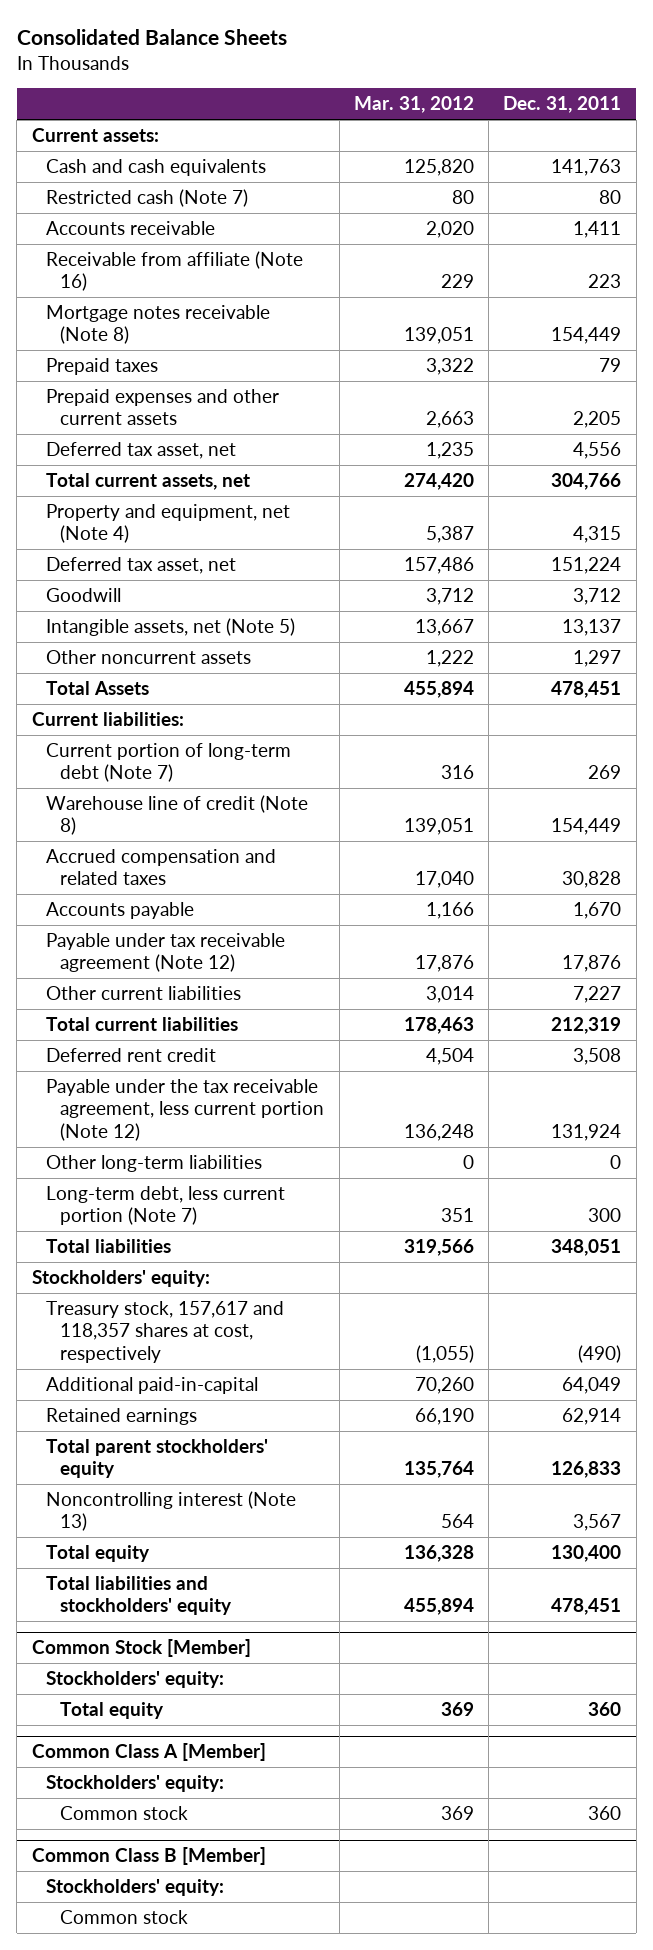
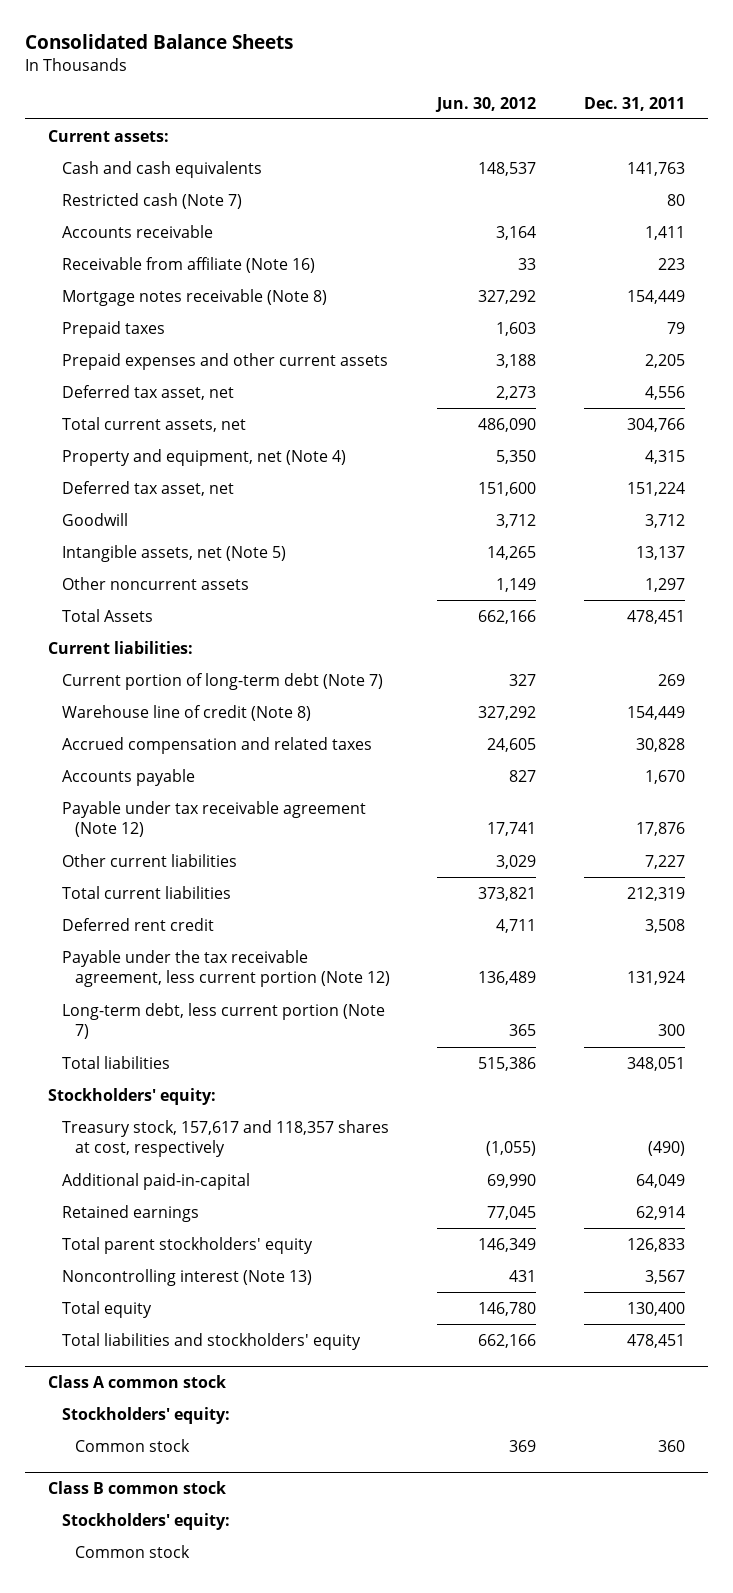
- | Mar. 31, 2012 | Dec. 31, 2011
+ | Jun. 30, 2012 | Dec. 31, 2011
- Other long-term liabilities | 0 | 0
- Common Stock [Member]
- Stockholders' equity:
- Total equity | 369 | 360
- Common Class A [Member]
+ Class A common stock
- Common Class B [Member]
+ Class B common stock

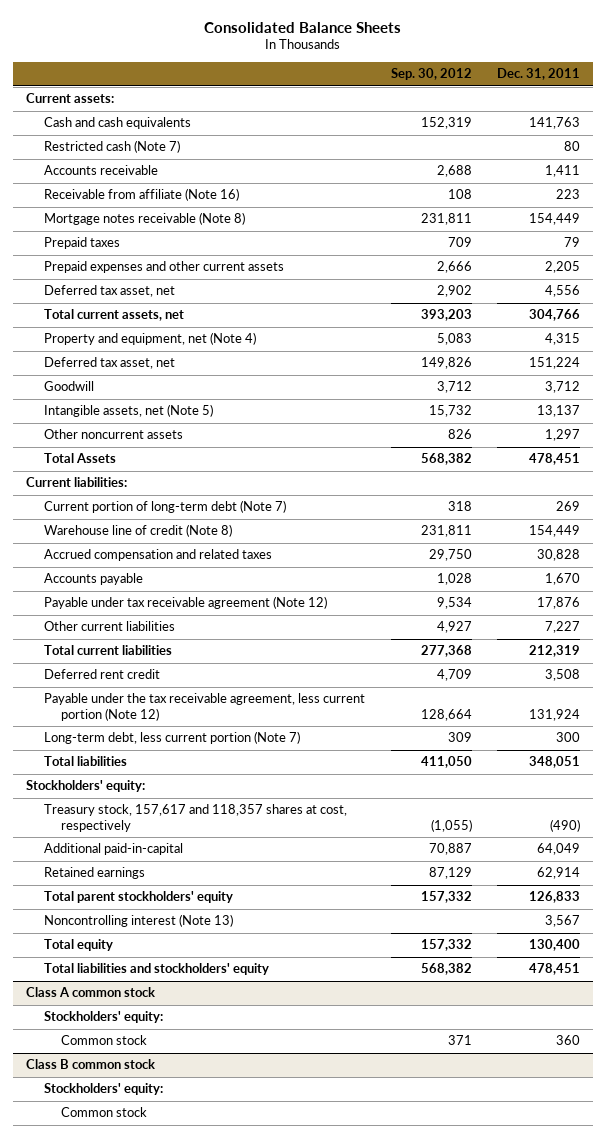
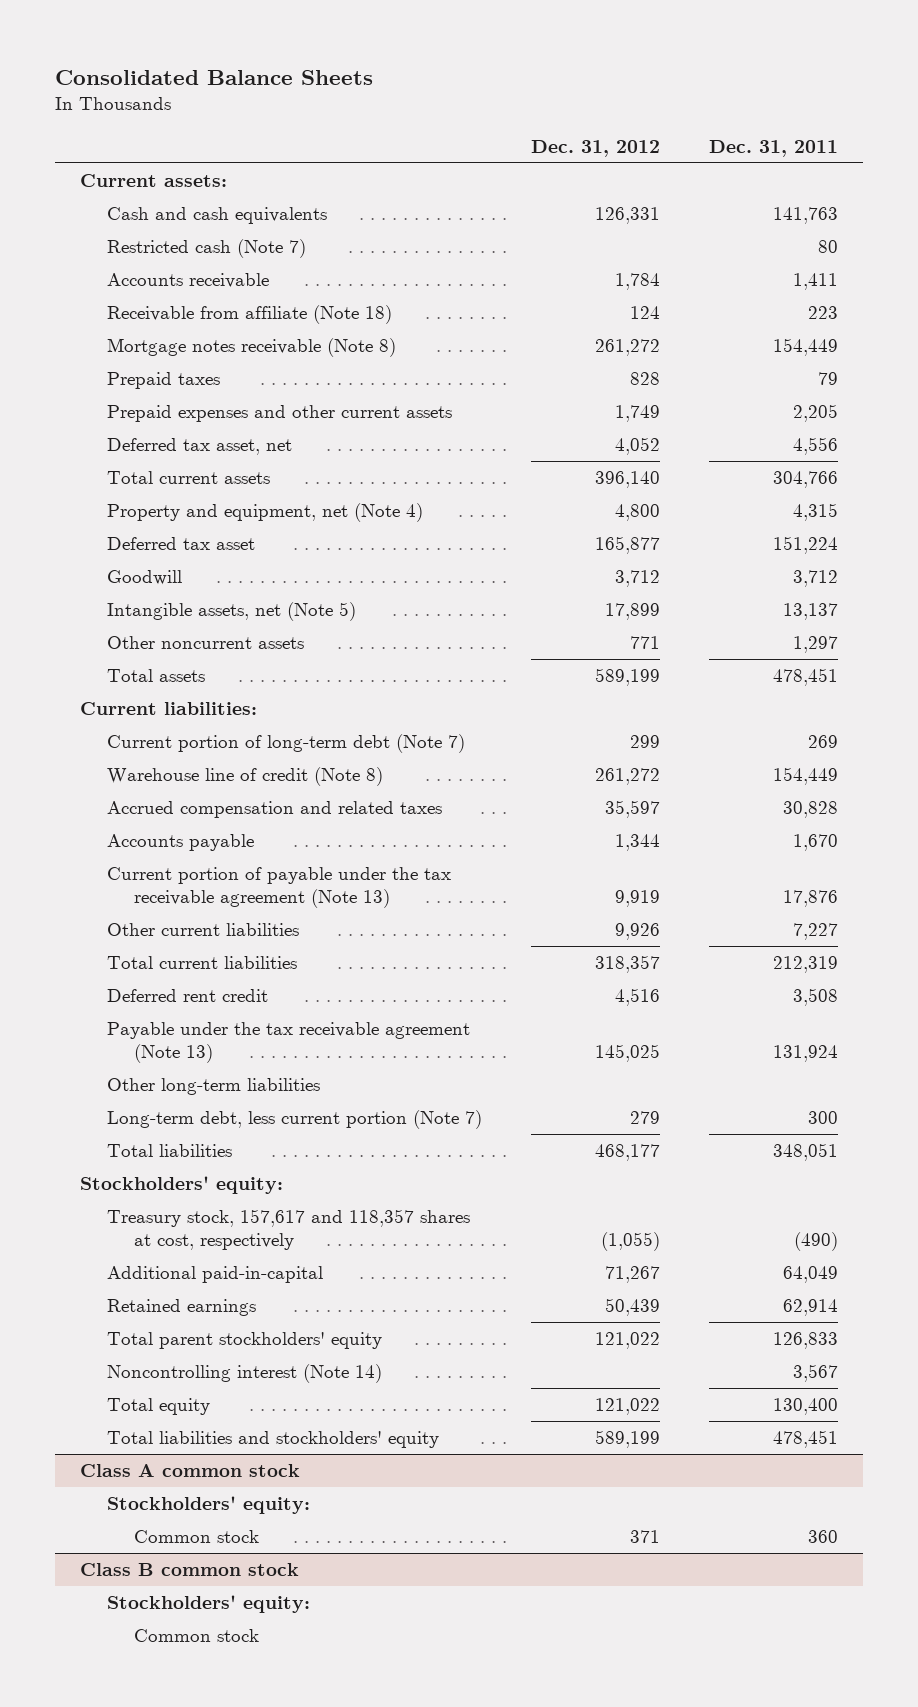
- | Sep. 30, 2012 | Dec. 31, 2011
+ | Dec. 31, 2012 | Dec. 31, 2011
- Receivable from affiliate (Note 16) | 108 | 223
+ Receivable from affiliate (Note 18) | 124 | 223
- Total current assets, net | 393,203 | 304,766
+ Total current assets | 396,140 | 304,766
- Deferred tax asset, net | 149,826 | 151,224
+ Deferred tax asset | 165,877 | 151,224
- Total Assets | 568,382 | 478,451
+ Total assets | 589,199 | 478,451
- Payable under tax receivable agreement (Note 12) | 9,534 | 17,876
+ Current portion of payable under the tax receivable agreement (Note 13) | 9,919 | 17,876
- Payable under the tax receivable agreement, less current portion (Note 12) | 128,664 | 131,924
+ Payable under the tax receivable agreement (Note 13) | 145,025 | 131,924
+ Other long-term liabilities
- Noncontrolling interest (Note 13) | | 3,567
+ Noncontrolling interest (Note 14) | | 3,567

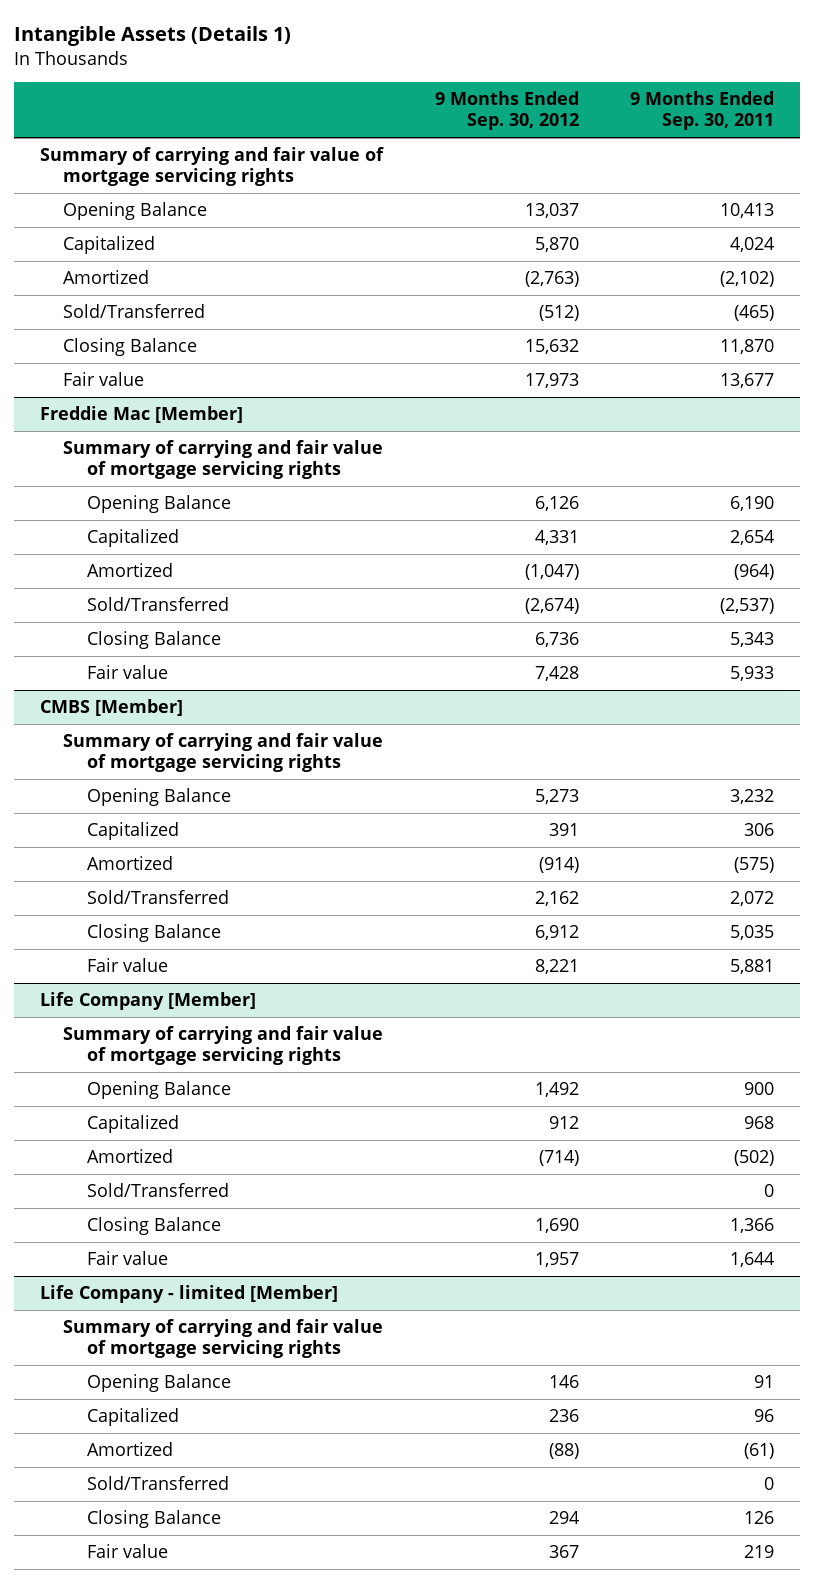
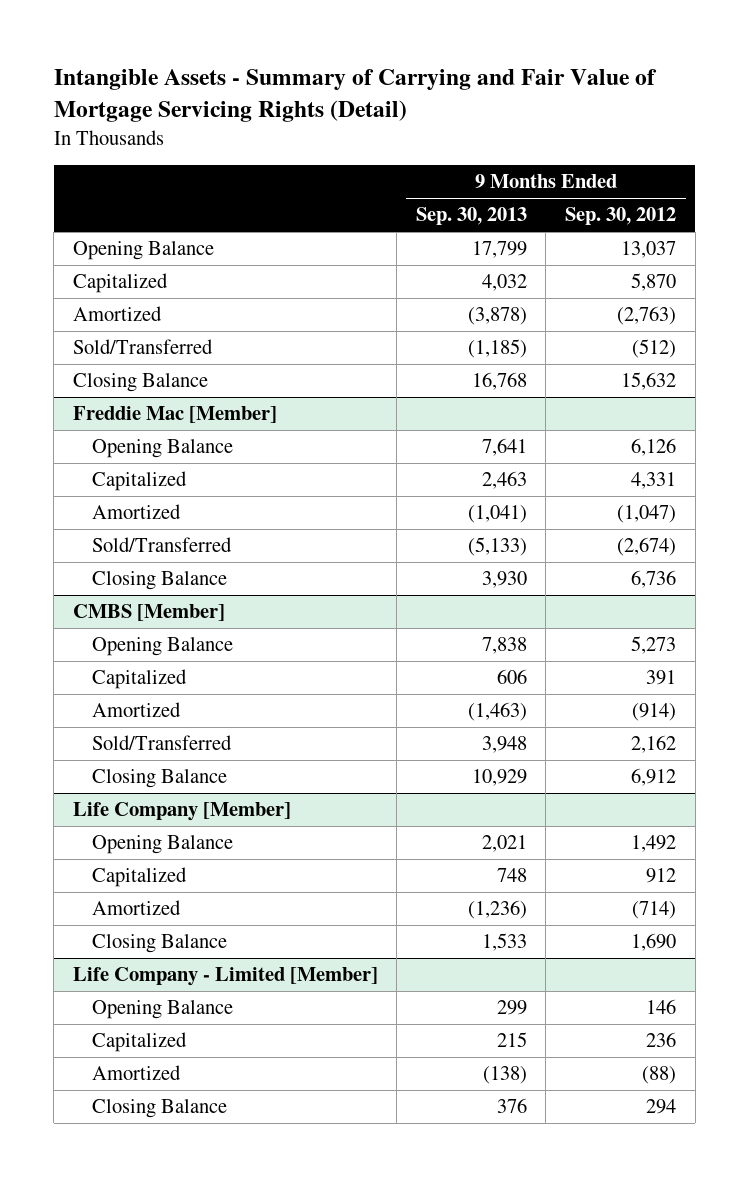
- Intangible Assets (Details 1)
+ Intangible Assets - Summary of Carrying and Fair Value of Mortgage Servicing Rights (Detail)
- | 9 Months Ended Sep. 30, 2012 | 9 Months Ended Sep. 30, 2011
+ | 9 Months Ended Sep. 30, 2013 | 9 Months Ended Sep. 30, 2012
- Summary of carrying and fair value of mortgage servicing rights
- Fair value | 17,973 | 13,677
@ Freddie Mac [Member]
- Summary of carrying and fair value of mortgage servicing rights
- Fair value | 7,428 | 5,933
@ CMBS [Member]
- Summary of carrying and fair value of mortgage servicing rights
- Fair value | 8,221 | 5,881
@ Life Company [Member]
- Summary of carrying and fair value of mortgage servicing rights
- Sold/Transferred | | 0
- Fair value | 1,957 | 1,644
- Life Company - limited [Member]
- Summary of carrying and fair value of mortgage servicing rights
+ Life Company - Limited [Member]
- Sold/Transferred | | 0
- Fair value | 367 | 219

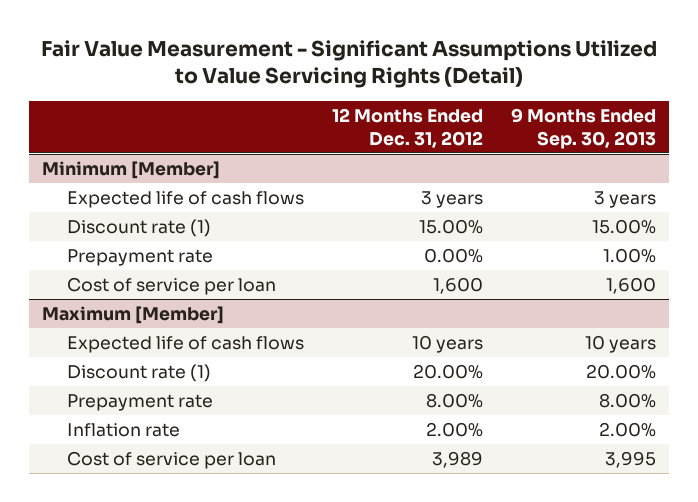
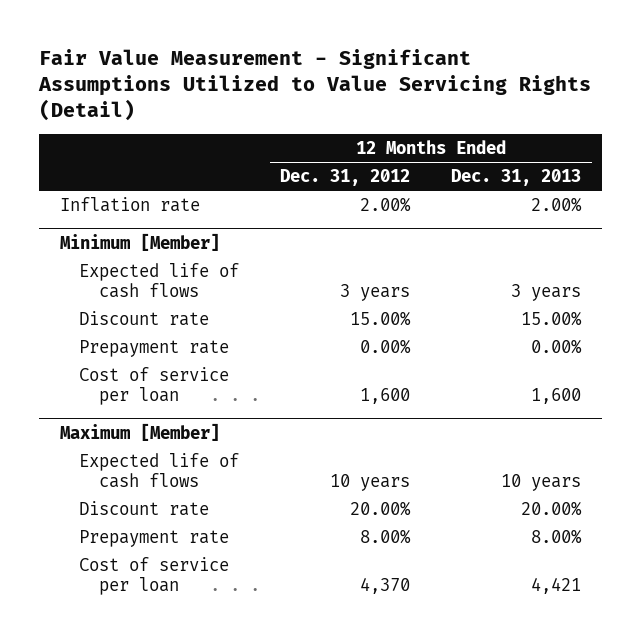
- | 12 Months Ended Dec. 31, 2012 | 9 Months Ended Sep. 30, 2013
+ | 12 Months Ended Dec. 31, 2012 | 12 Months Ended Dec. 31, 2013
+ Inflation rate | 2.00% | 2.00%
@ Minimum [Member]
- Discount rate (1) | 15.00% | 15.00%
+ Discount rate | 15.00% | 15.00%
@ Maximum [Member]
- Discount rate (1) | 20.00% | 20.00%
+ Discount rate | 20.00% | 20.00%
- Inflation rate | 2.00% | 2.00%
- Cost of service per loan | 3,989 | 3,995
+ Cost of service per loan | 4,370 | 4,421

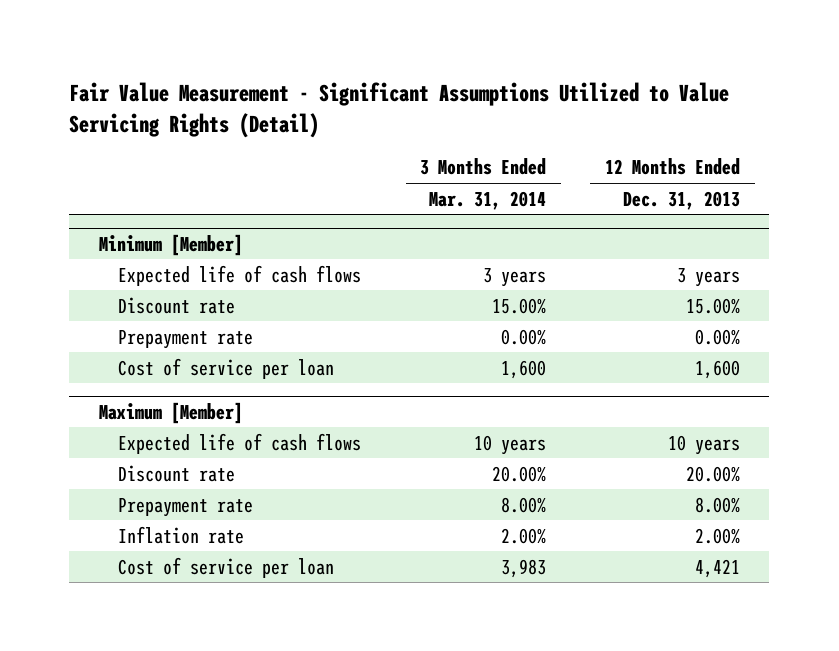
- | 12 Months Ended Dec. 31, 2012 | 12 Months Ended Dec. 31, 2013
+ | 3 Months Ended Mar. 31, 2014 | 12 Months Ended Dec. 31, 2013
- Inflation rate | 2.00% | 2.00%
@ Maximum [Member]
+ Inflation rate | 2.00% | 2.00%

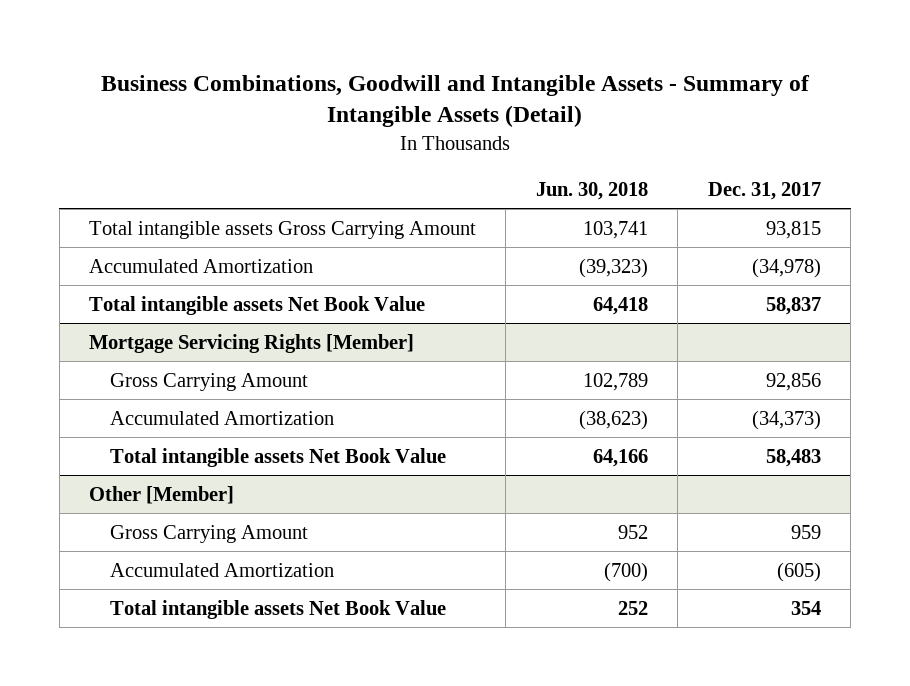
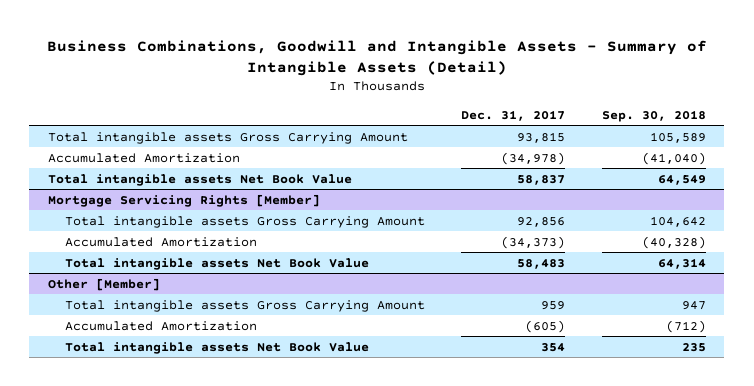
- | Jun. 30, 2018 | Dec. 31, 2017
+ | Dec. 31, 2017 | Sep. 30, 2018
@ Mortgage Servicing Rights [Member]
- Gross Carrying Amount | 102,789 | 92,856
+ Total intangible assets Gross Carrying Amount | 92,856 | 104,642
@ Other [Member]
- Gross Carrying Amount | 952 | 959
+ Total intangible assets Gross Carrying Amount | 959 | 947

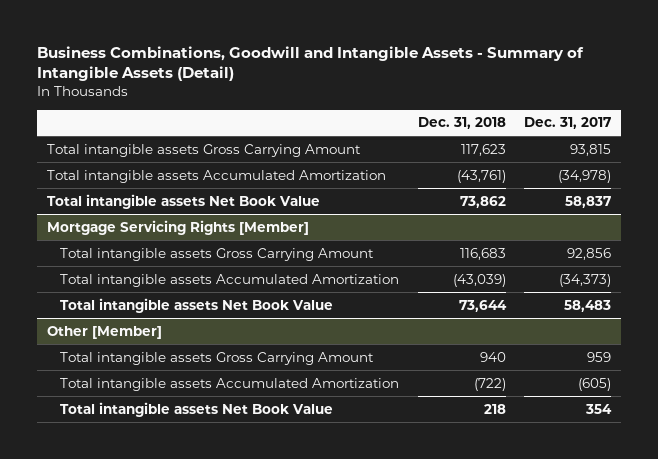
- | Dec. 31, 2017 | Sep. 30, 2018
+ | Dec. 31, 2018 | Dec. 31, 2017
- Accumulated Amortization | (34,978) | (41,040)
+ Total intangible assets Accumulated Amortization | (43,761) | (34,978)
@ Mortgage Servicing Rights [Member]
- Accumulated Amortization | (34,373) | (40,328)
+ Total intangible assets Accumulated Amortization | (43,039) | (34,373)
@ Other [Member]
- Accumulated Amortization | (605) | (712)
+ Total intangible assets Accumulated Amortization | (722) | (605)

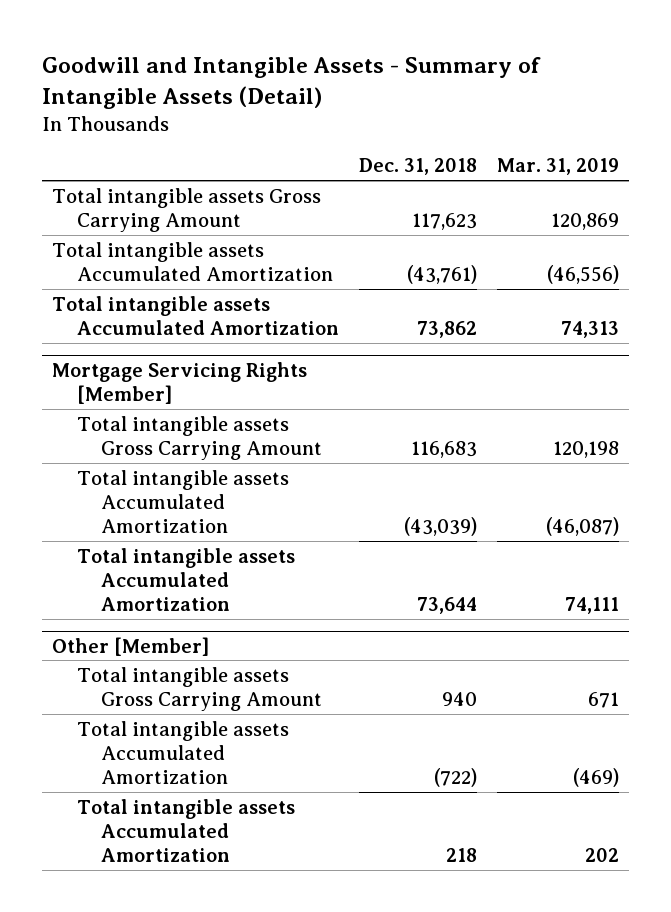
- Business Combinations, Goodwill and Intangible Assets - Summary of Intangible Assets (Detail)
+ Goodwill and Intangible Assets - Summary of Intangible Assets (Detail)
- | Dec. 31, 2018 | Dec. 31, 2017
+ | Dec. 31, 2018 | Mar. 31, 2019
- Total intangible assets Net Book Value | 73,862 | 58,837
+ Total intangible assets Accumulated Amortization | 73,862 | 74,313
@ Mortgage Servicing Rights [Member]
- Total intangible assets Net Book Value | 73,644 | 58,483
+ Total intangible assets Accumulated Amortization | 73,644 | 74,111
@ Other [Member]
- Total intangible assets Net Book Value | 218 | 354
+ Total intangible assets Accumulated Amortization | 218 | 202

